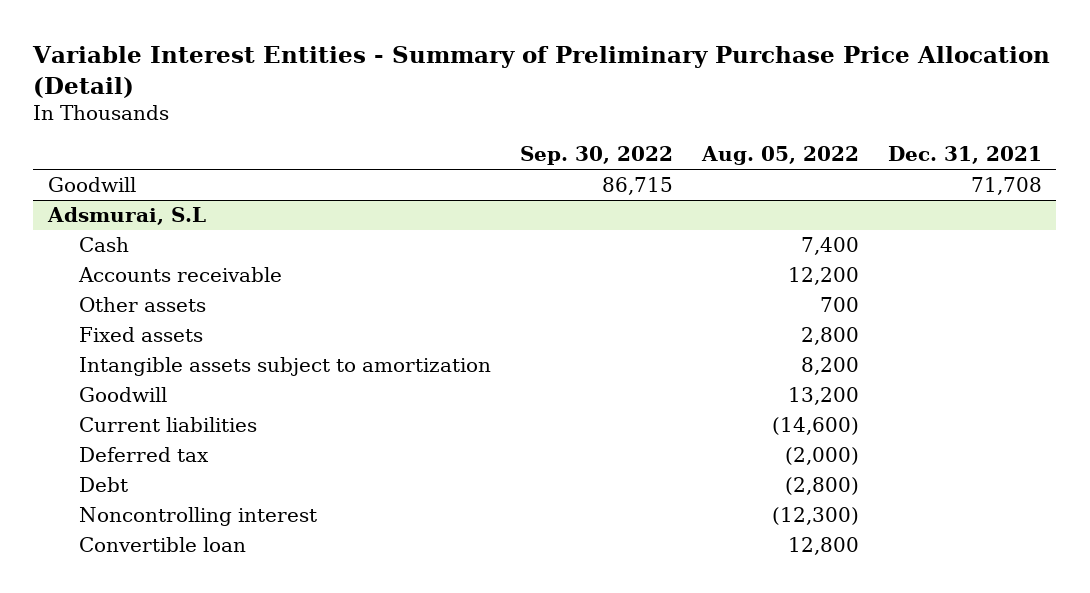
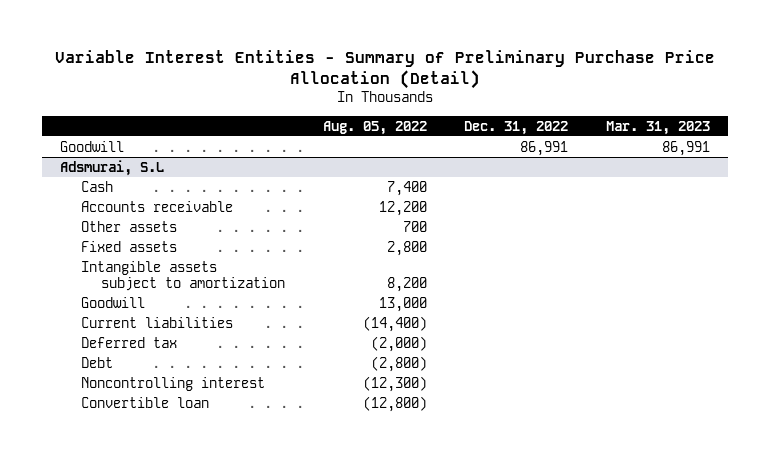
- | Sep. 30, 2022 | Aug. 05, 2022 | Dec. 31, 2021
+ | Aug. 05, 2022 | Dec. 31, 2022 | Mar. 31, 2023
@ Adsmurai, S.L
- Goodwill | | 13,200 |
- Current liabilities | | (14,600) |
+ Goodwill | 13,000 | |
+ Current liabilities | (14,400) | |
- Convertible loan | | 12,800 |
+ Convertible loan | (12,800) | |

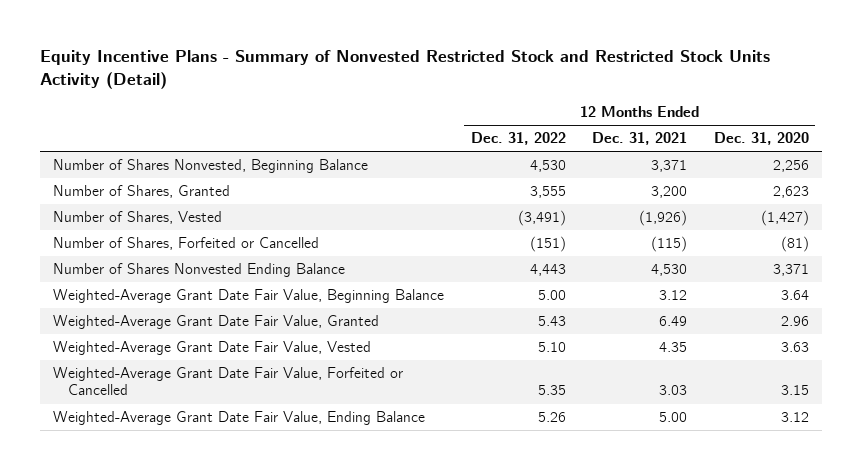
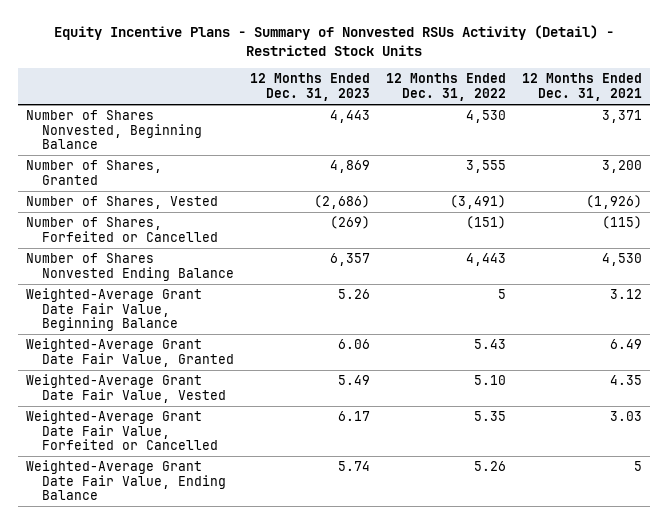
- Equity Incentive Plans - Summary of Nonvested Restricted Stock and Restricted Stock Units Activity (Detail)
+ Equity Incentive Plans - Summary of Nonvested RSUs Activity (Detail) - Restricted Stock Units
- | 12 Months Ended Dec. 31, 2022 | 12 Months Ended Dec. 31, 2021 | 12 Months Ended Dec. 31, 2020
+ | 12 Months Ended Dec. 31, 2023 | 12 Months Ended Dec. 31, 2022 | 12 Months Ended Dec. 31, 2021
- Weighted-Average Grant Date Fair Value, Beginning Balance | 5.00 | 3.12 | 3.64
+ Weighted-Average Grant Date Fair Value, Beginning Balance | 5.26 | 5 | 3.12
- Weighted-Average Grant Date Fair Value, Ending Balance | 5.26 | 5.00 | 3.12
+ Weighted-Average Grant Date Fair Value, Ending Balance | 5.74 | 5.26 | 5

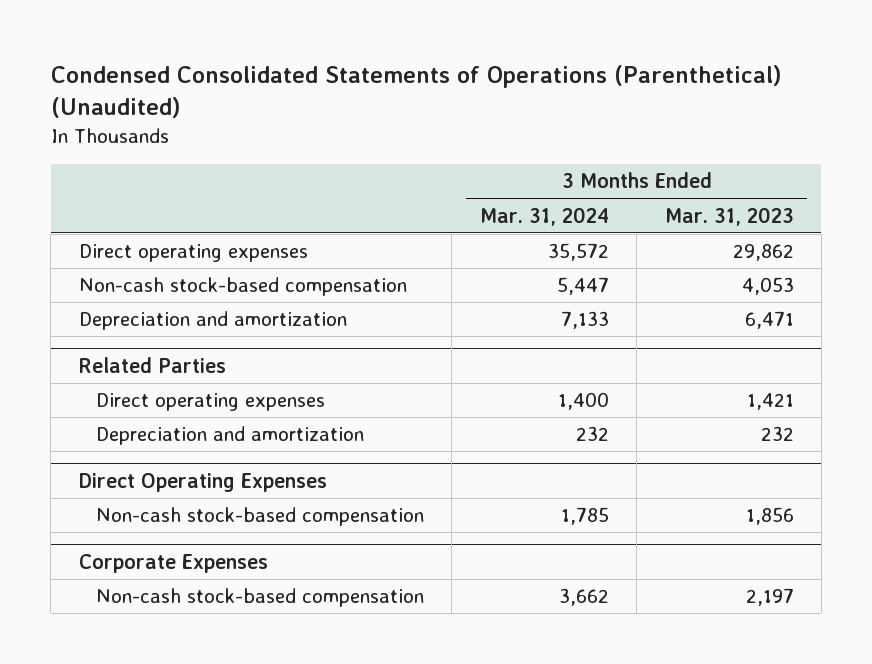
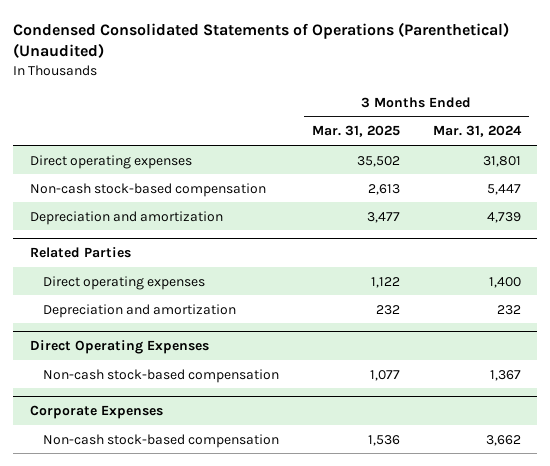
- | 3 Months Ended Mar. 31, 2024 | 3 Months Ended Mar. 31, 2023
+ | 3 Months Ended Mar. 31, 2025 | 3 Months Ended Mar. 31, 2024
- Direct operating expenses | 35,572 | 29,862
+ Direct operating expenses | 35,502 | 31,801
- Depreciation and amortization | 7,133 | 6,471
+ Depreciation and amortization | 3,477 | 4,739
@ Direct Operating Expenses
- Non-cash stock-based compensation | 1,785 | 1,856
+ Non-cash stock-based compensation | 1,077 | 1,367

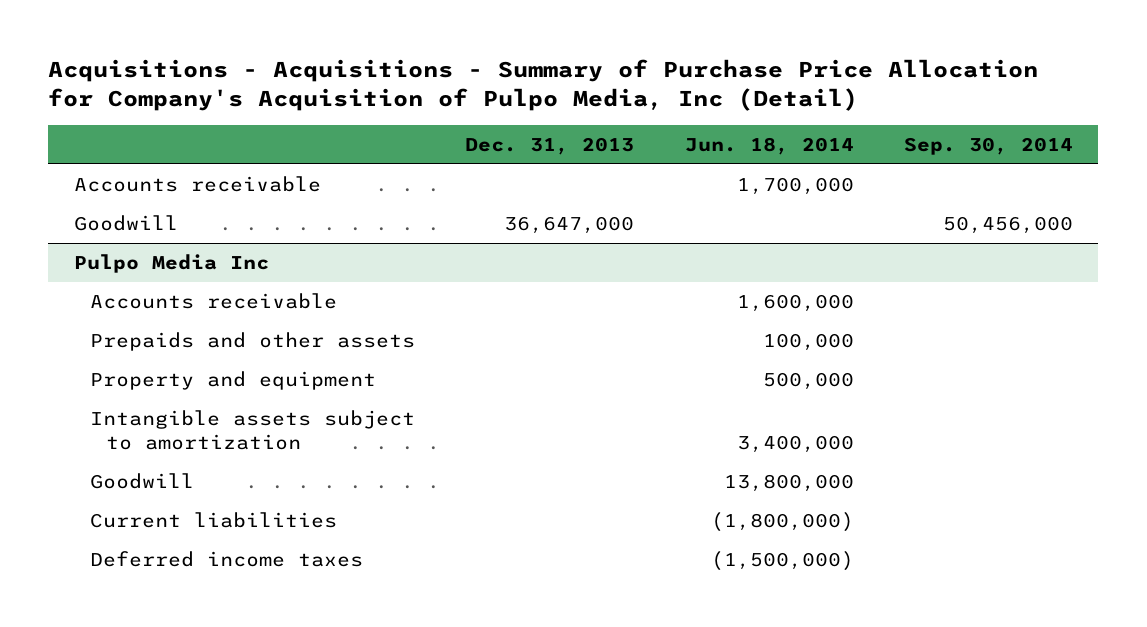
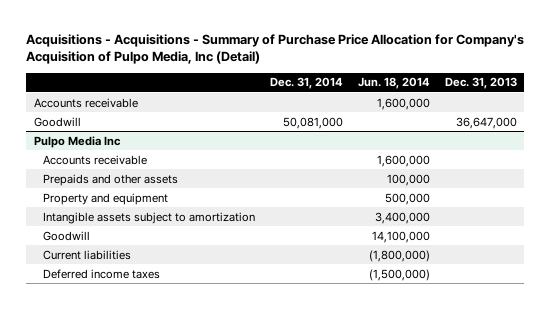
- | Dec. 31, 2013 | Jun. 18, 2014 | Sep. 30, 2014
+ | Dec. 31, 2014 | Jun. 18, 2014 | Dec. 31, 2013
- Accounts receivable | | 1,700,000 |
+ Accounts receivable | | 1,600,000 |
@ Pulpo Media Inc
- Goodwill | | 13,800,000 |
+ Goodwill | | 14,100,000 |

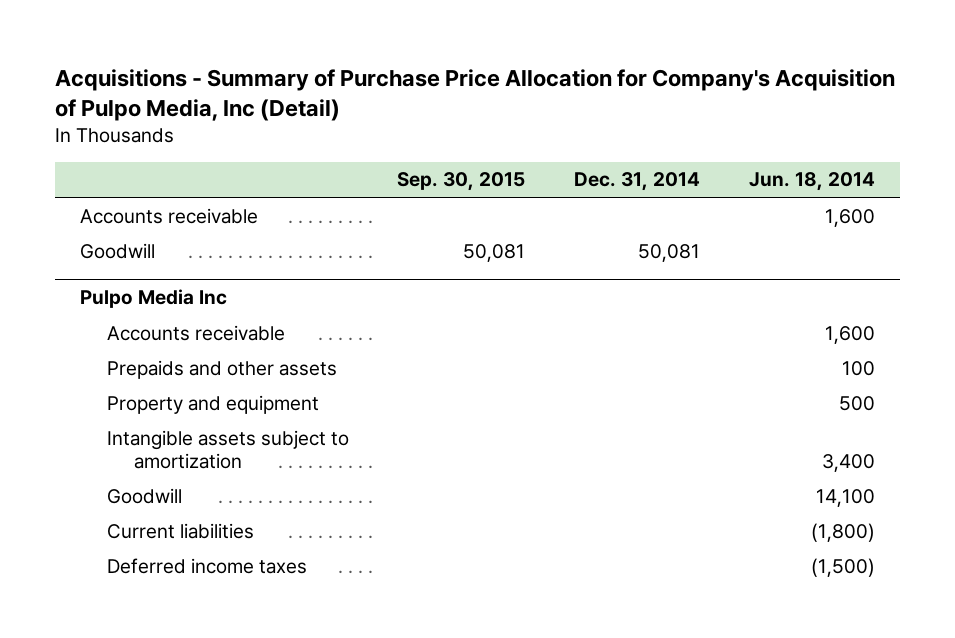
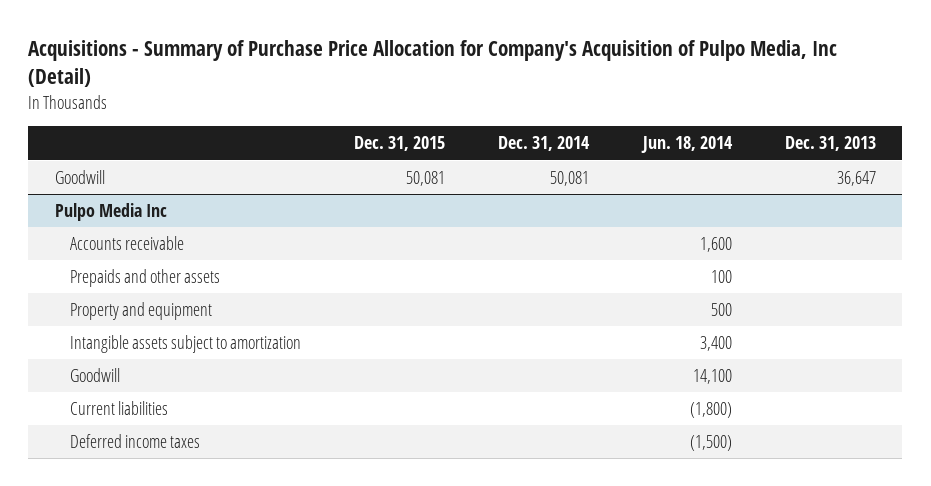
- | Sep. 30, 2015 | Dec. 31, 2014 | Jun. 18, 2014
+ | Dec. 31, 2015 | Dec. 31, 2014 | Jun. 18, 2014 | Dec. 31, 2013
- Accounts receivable | | | 1,600

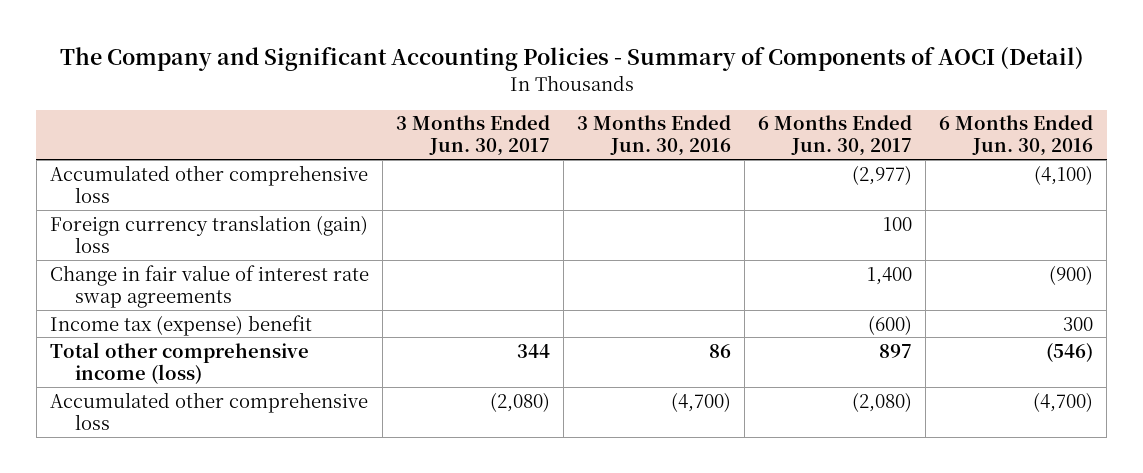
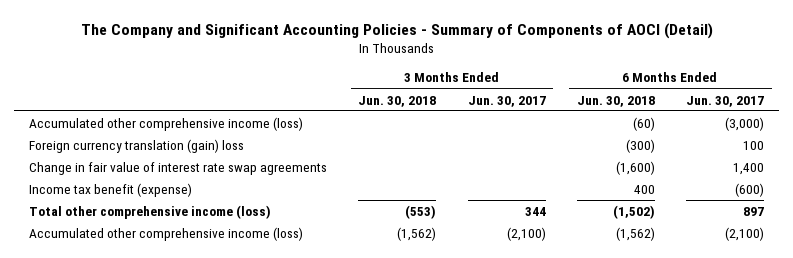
- | 3 Months Ended Jun. 30, 2017 | 3 Months Ended Jun. 30, 2016 | 6 Months Ended Jun. 30, 2017 | 6 Months Ended Jun. 30, 2016
+ | 3 Months Ended Jun. 30, 2018 | 3 Months Ended Jun. 30, 2017 | 6 Months Ended Jun. 30, 2018 | 6 Months Ended Jun. 30, 2017
- Accumulated other comprehensive loss | | | (2,977) | (4,100)
+ Accumulated other comprehensive income (loss) | | | (60) | (3,000)
- Income tax (expense) benefit | | | (600) | 300
+ Income tax benefit (expense) | | | 400 | (600)
- Accumulated other comprehensive loss | (2,080) | (4,700) | (2,080) | (4,700)
+ Accumulated other comprehensive income (loss) | (1,562) | (2,100) | (1,562) | (2,100)

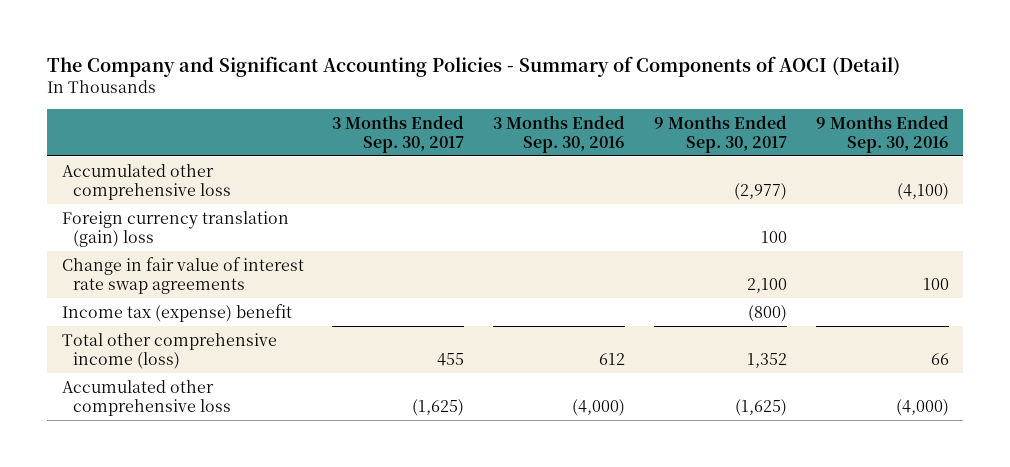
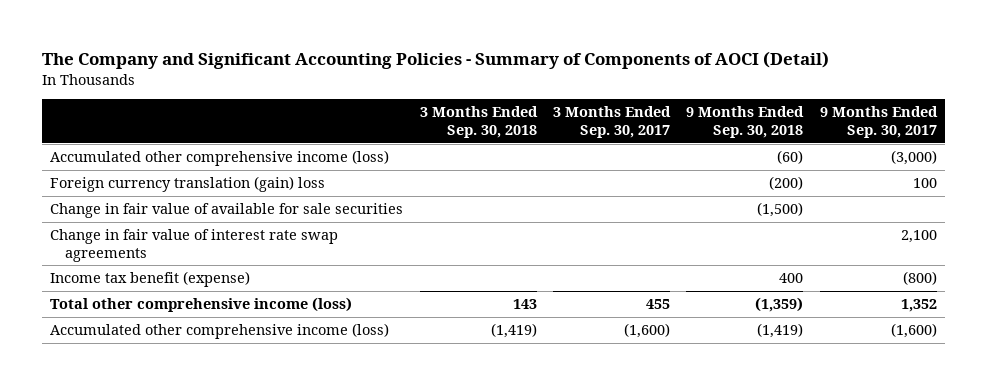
- | 3 Months Ended Sep. 30, 2017 | 3 Months Ended Sep. 30, 2016 | 9 Months Ended Sep. 30, 2017 | 9 Months Ended Sep. 30, 2016
+ | 3 Months Ended Sep. 30, 2018 | 3 Months Ended Sep. 30, 2017 | 9 Months Ended Sep. 30, 2018 | 9 Months Ended Sep. 30, 2017
- Accumulated other comprehensive loss | | | (2,977) | (4,100)
+ Accumulated other comprehensive income (loss) | | | (60) | (3,000)
+ Change in fair value of available for sale securities | | | (1,500) |
- Income tax (expense) benefit | | | (800) |
+ Income tax benefit (expense) | | | 400 | (800)
- Accumulated other comprehensive loss | (1,625) | (4,000) | (1,625) | (4,000)
+ Accumulated other comprehensive income (loss) | (1,419) | (1,600) | (1,419) | (1,600)

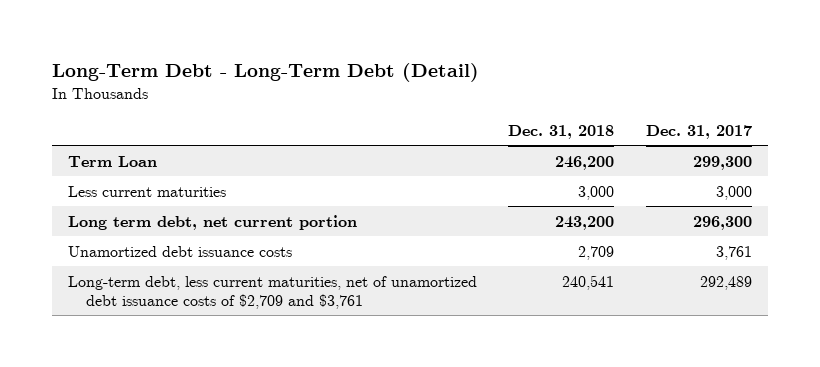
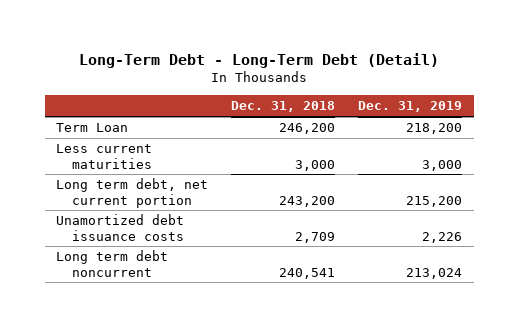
- | Dec. 31, 2018 | Dec. 31, 2017
+ | Dec. 31, 2018 | Dec. 31, 2019
- Long-term debt, less current maturities, net of unamortized debt issuance costs of $2,709 and $3,761 | 240,541 | 292,489
+ Long term debt noncurrent | 240,541 | 213,024

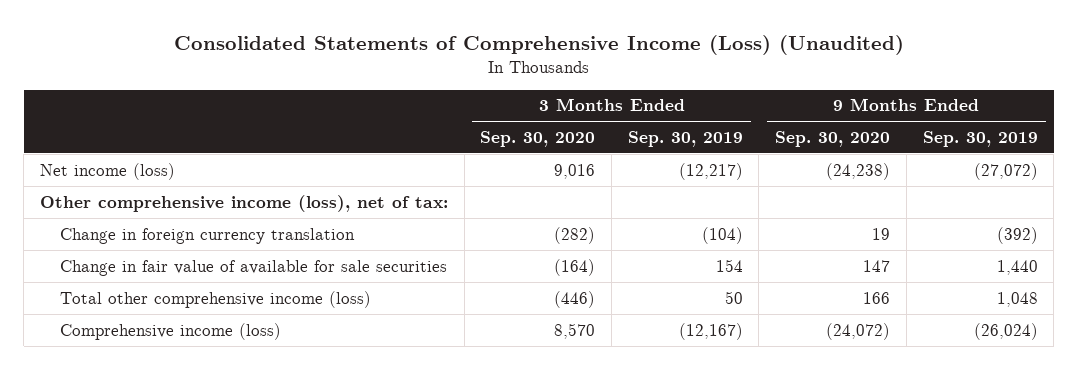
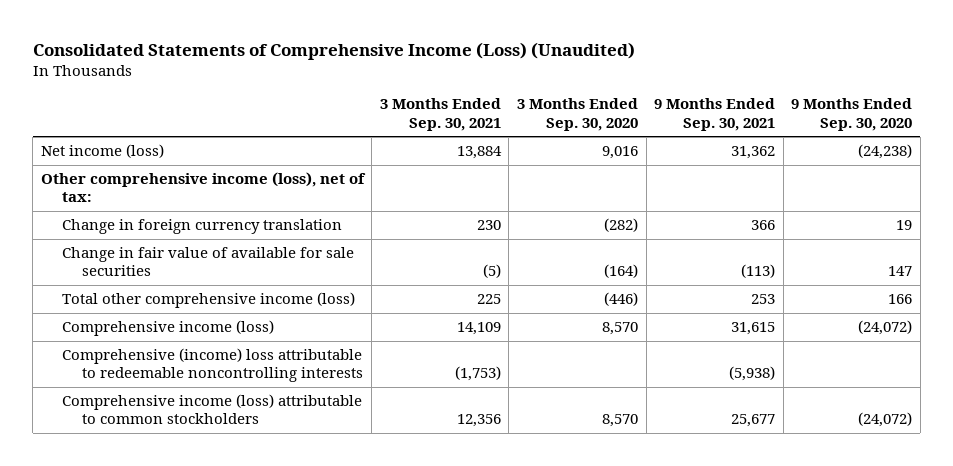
- | 3 Months Ended Sep. 30, 2020 | 3 Months Ended Sep. 30, 2019 | 9 Months Ended Sep. 30, 2020 | 9 Months Ended Sep. 30, 2019
+ | 3 Months Ended Sep. 30, 2021 | 3 Months Ended Sep. 30, 2020 | 9 Months Ended Sep. 30, 2021 | 9 Months Ended Sep. 30, 2020
+ Comprehensive (income) loss attributable to redeemable noncontrolling interests | (1,753) | | (5,938) |
+ Comprehensive income (loss) attributable to common stockholders | 12,356 | 8,570 | 25,677 | (24,072)

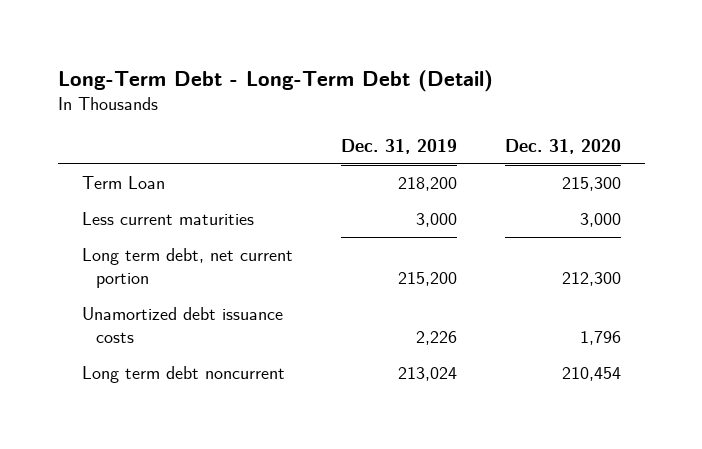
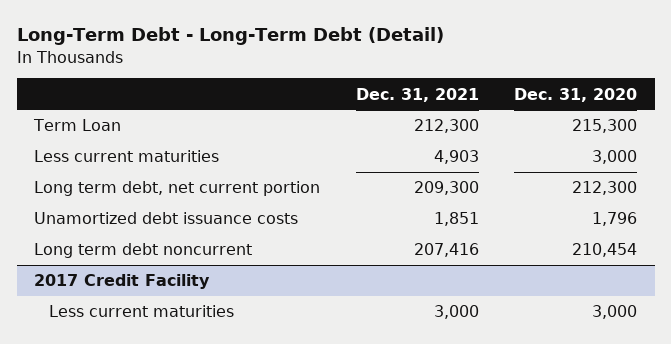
- | Dec. 31, 2019 | Dec. 31, 2020
+ | Dec. 31, 2021 | Dec. 31, 2020
+ 2017 Credit Facility
+ Less current maturities | 3,000 | 3,000

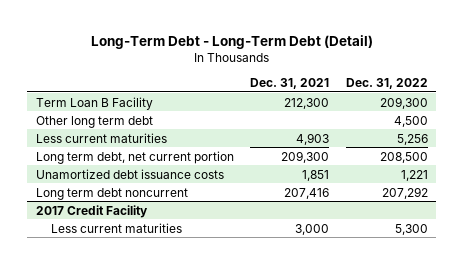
- | Dec. 31, 2021 | Dec. 31, 2020
+ | Dec. 31, 2021 | Dec. 31, 2022
- Term Loan | 212,300 | 215,300
+ Term Loan B Facility | 212,300 | 209,300
+ Other long term debt | | 4,500

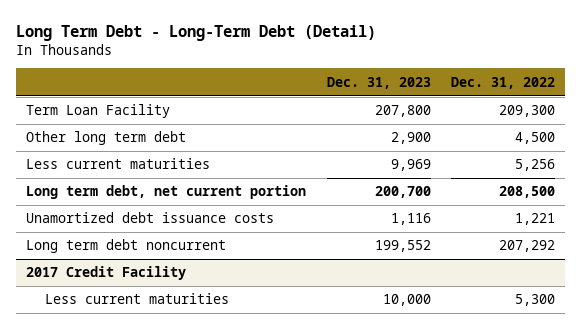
- Long-Term Debt - Long-Term Debt (Detail)
+ Long Term Debt - Long-Term Debt (Detail)
- | Dec. 31, 2021 | Dec. 31, 2022
+ | Dec. 31, 2023 | Dec. 31, 2022
- Term Loan B Facility | 212,300 | 209,300
+ Term Loan Facility | 207,800 | 209,300

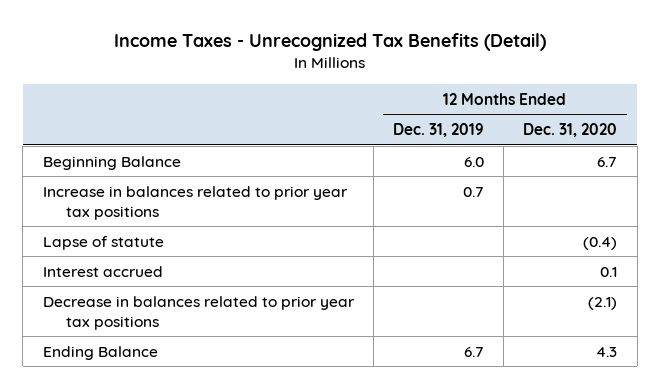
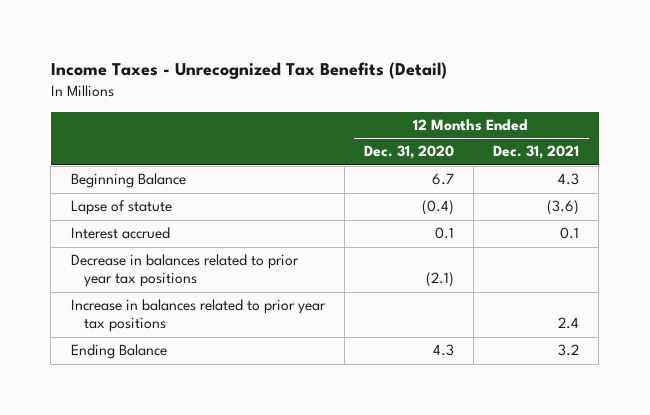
- | 12 Months Ended Dec. 31, 2019 | 12 Months Ended Dec. 31, 2020
+ | 12 Months Ended Dec. 31, 2020 | 12 Months Ended Dec. 31, 2021
moved down: Increase in balances related to prior year tax positions | | 2.4

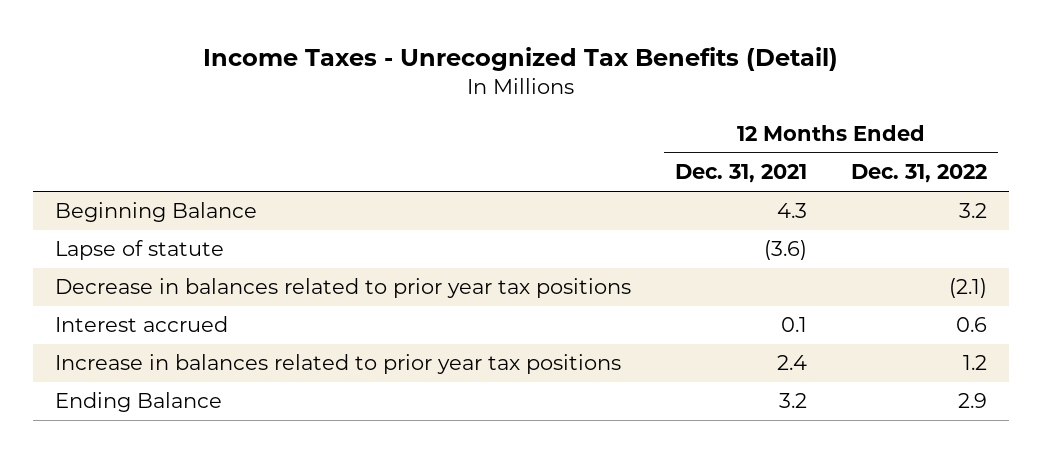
- | 12 Months Ended Dec. 31, 2020 | 12 Months Ended Dec. 31, 2021
+ | 12 Months Ended Dec. 31, 2021 | 12 Months Ended Dec. 31, 2022
moved down: Interest accrued | 0.1 | 0.6

